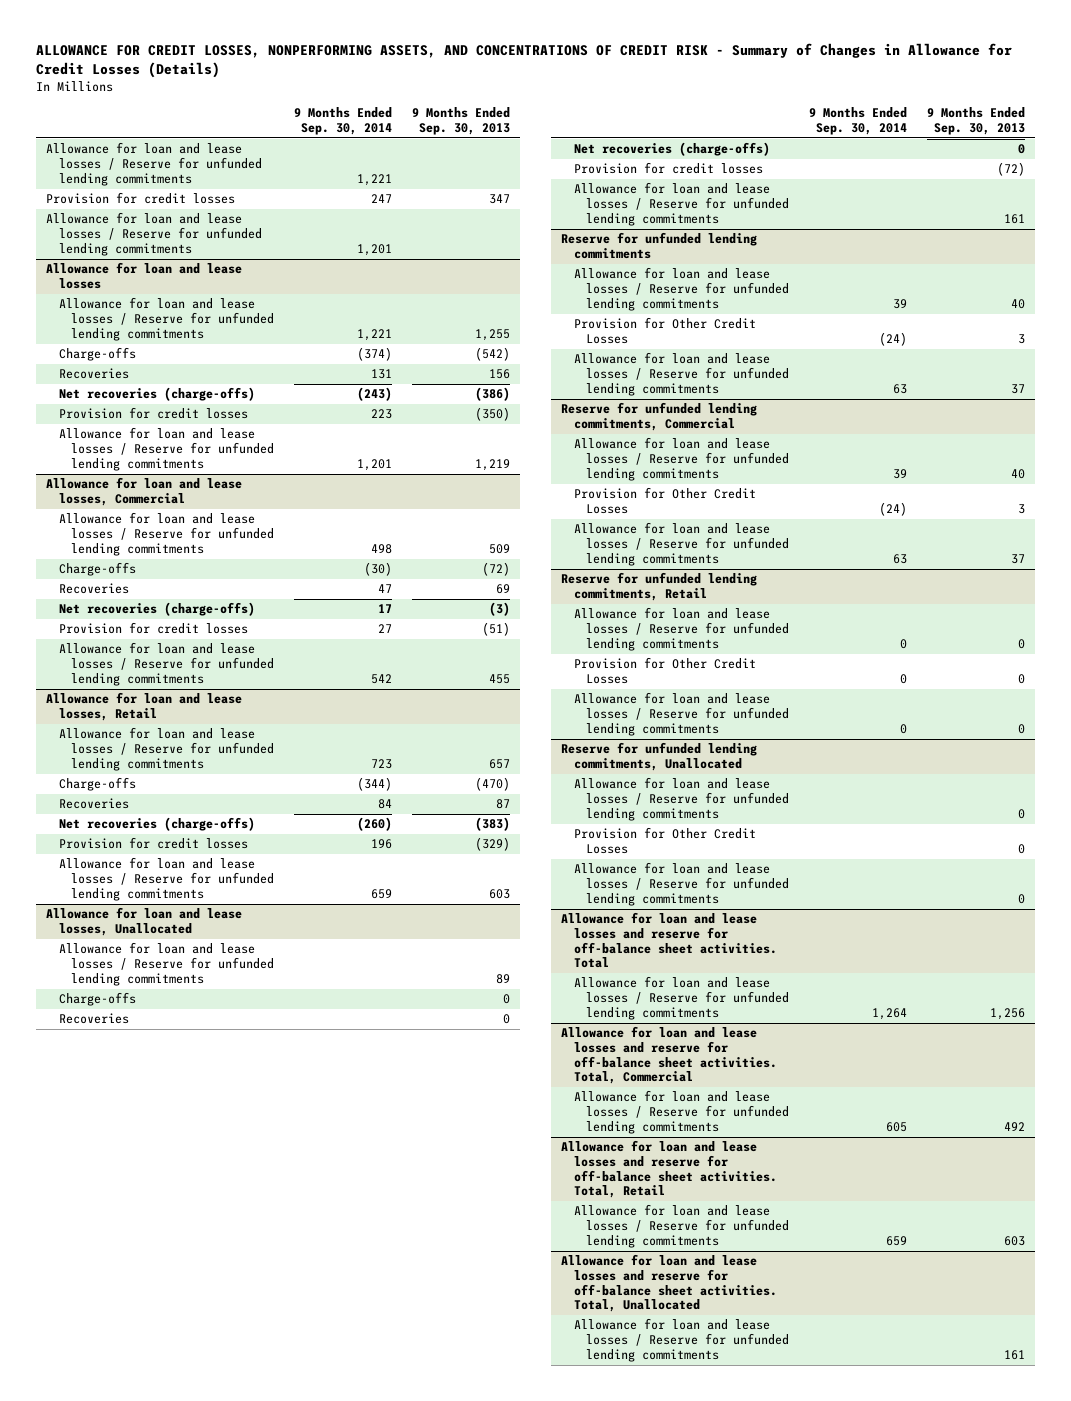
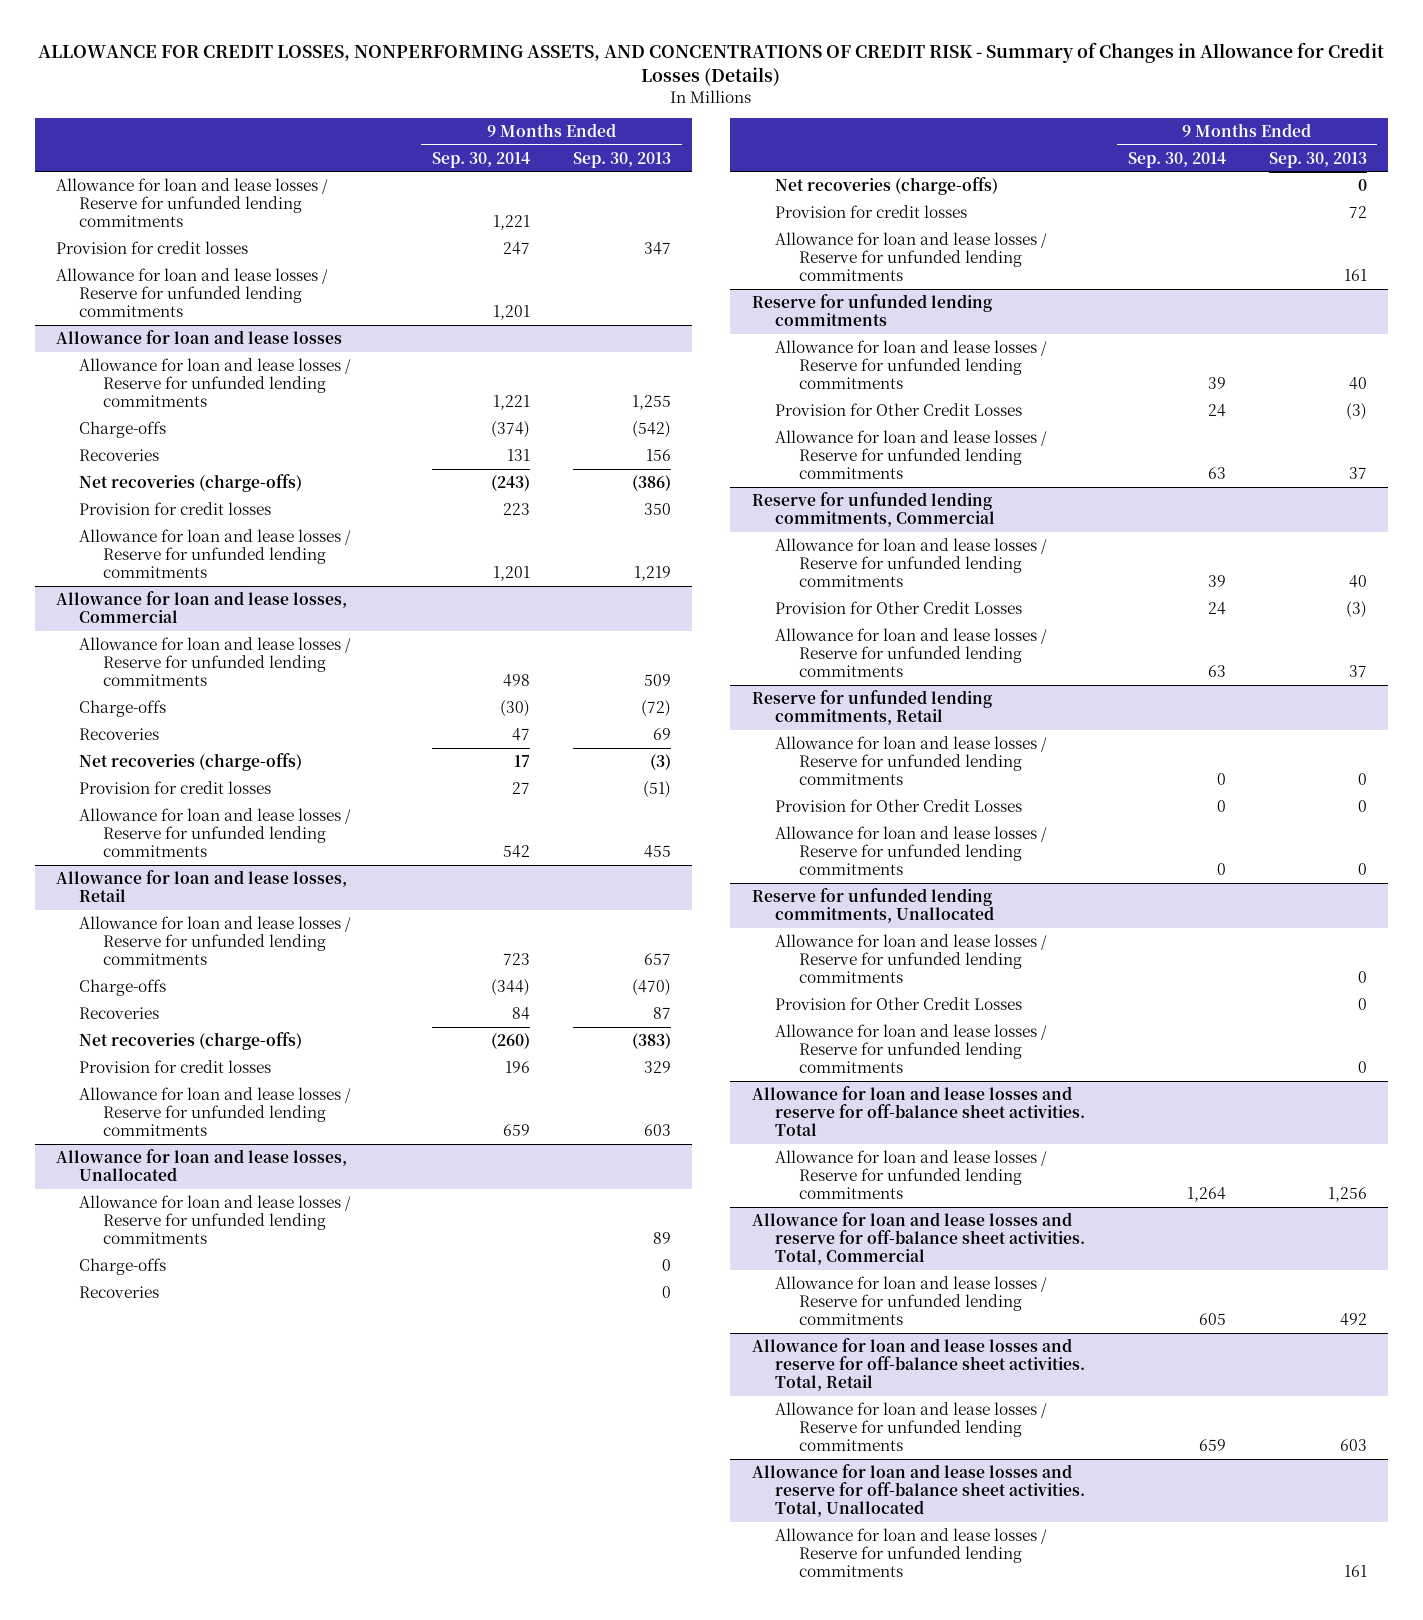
@ Allowance for loan and lease losses
- Provision for credit losses | 223 | (350)
+ Provision for credit losses | 223 | 350
@ Allowance for loan and lease losses, Retail
- Provision for credit losses | 196 | (329)
+ Provision for credit losses | 196 | 329
@ Allowance for loan and lease losses, Unallocated
- Provision for credit losses | | (72)
+ Provision for credit losses | | 72
@ Reserve for unfunded lending commitments
- Provision for Other Credit Losses | (24) | 3
+ Provision for Other Credit Losses | 24 | (3)
@ Reserve for unfunded lending commitments, Commercial
- Provision for Other Credit Losses | (24) | 3
+ Provision for Other Credit Losses | 24 | (3)

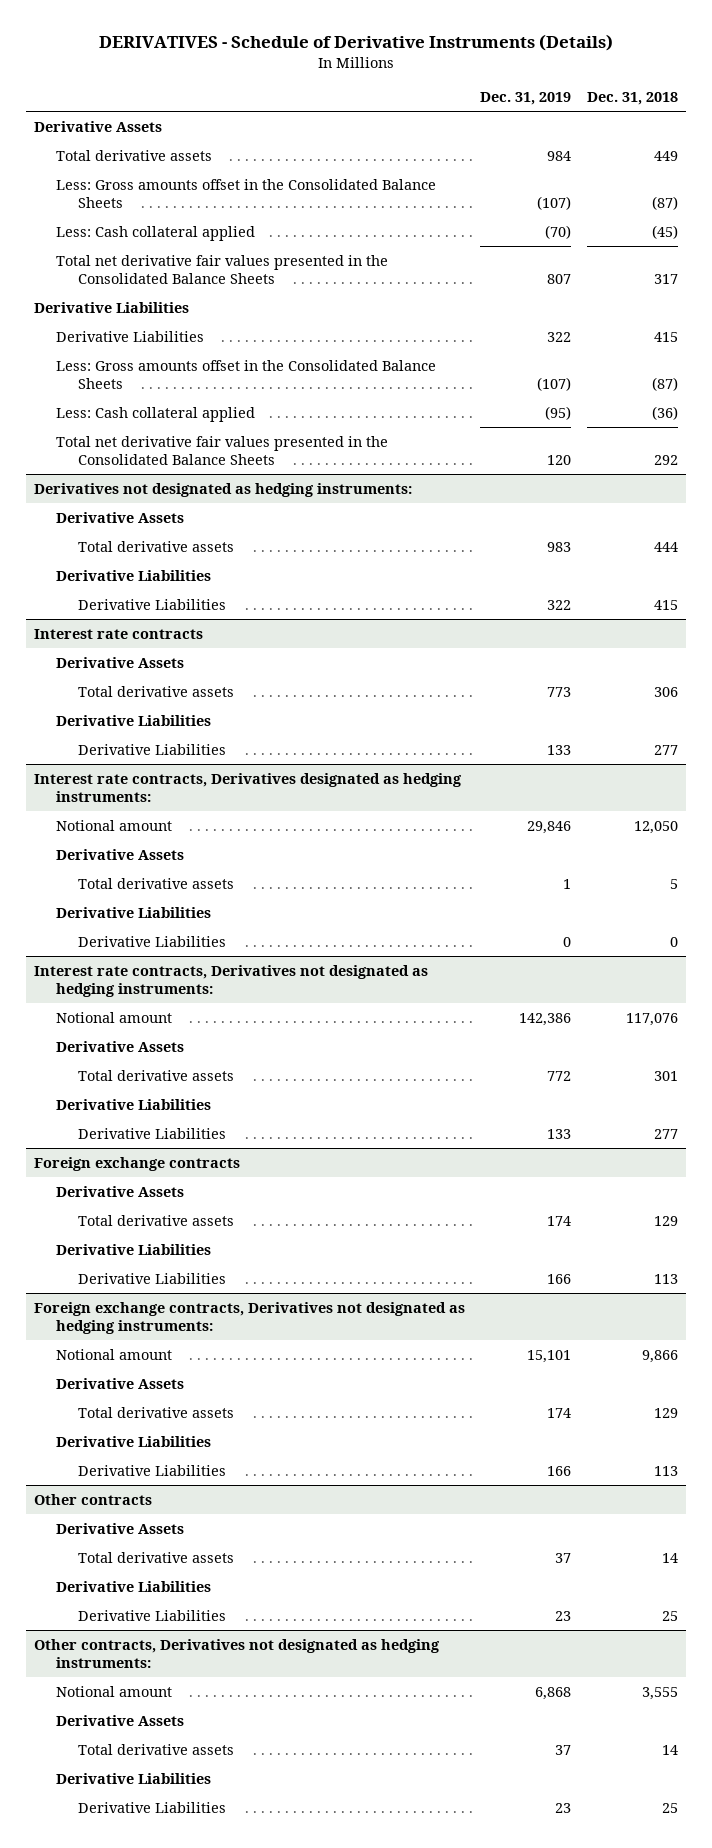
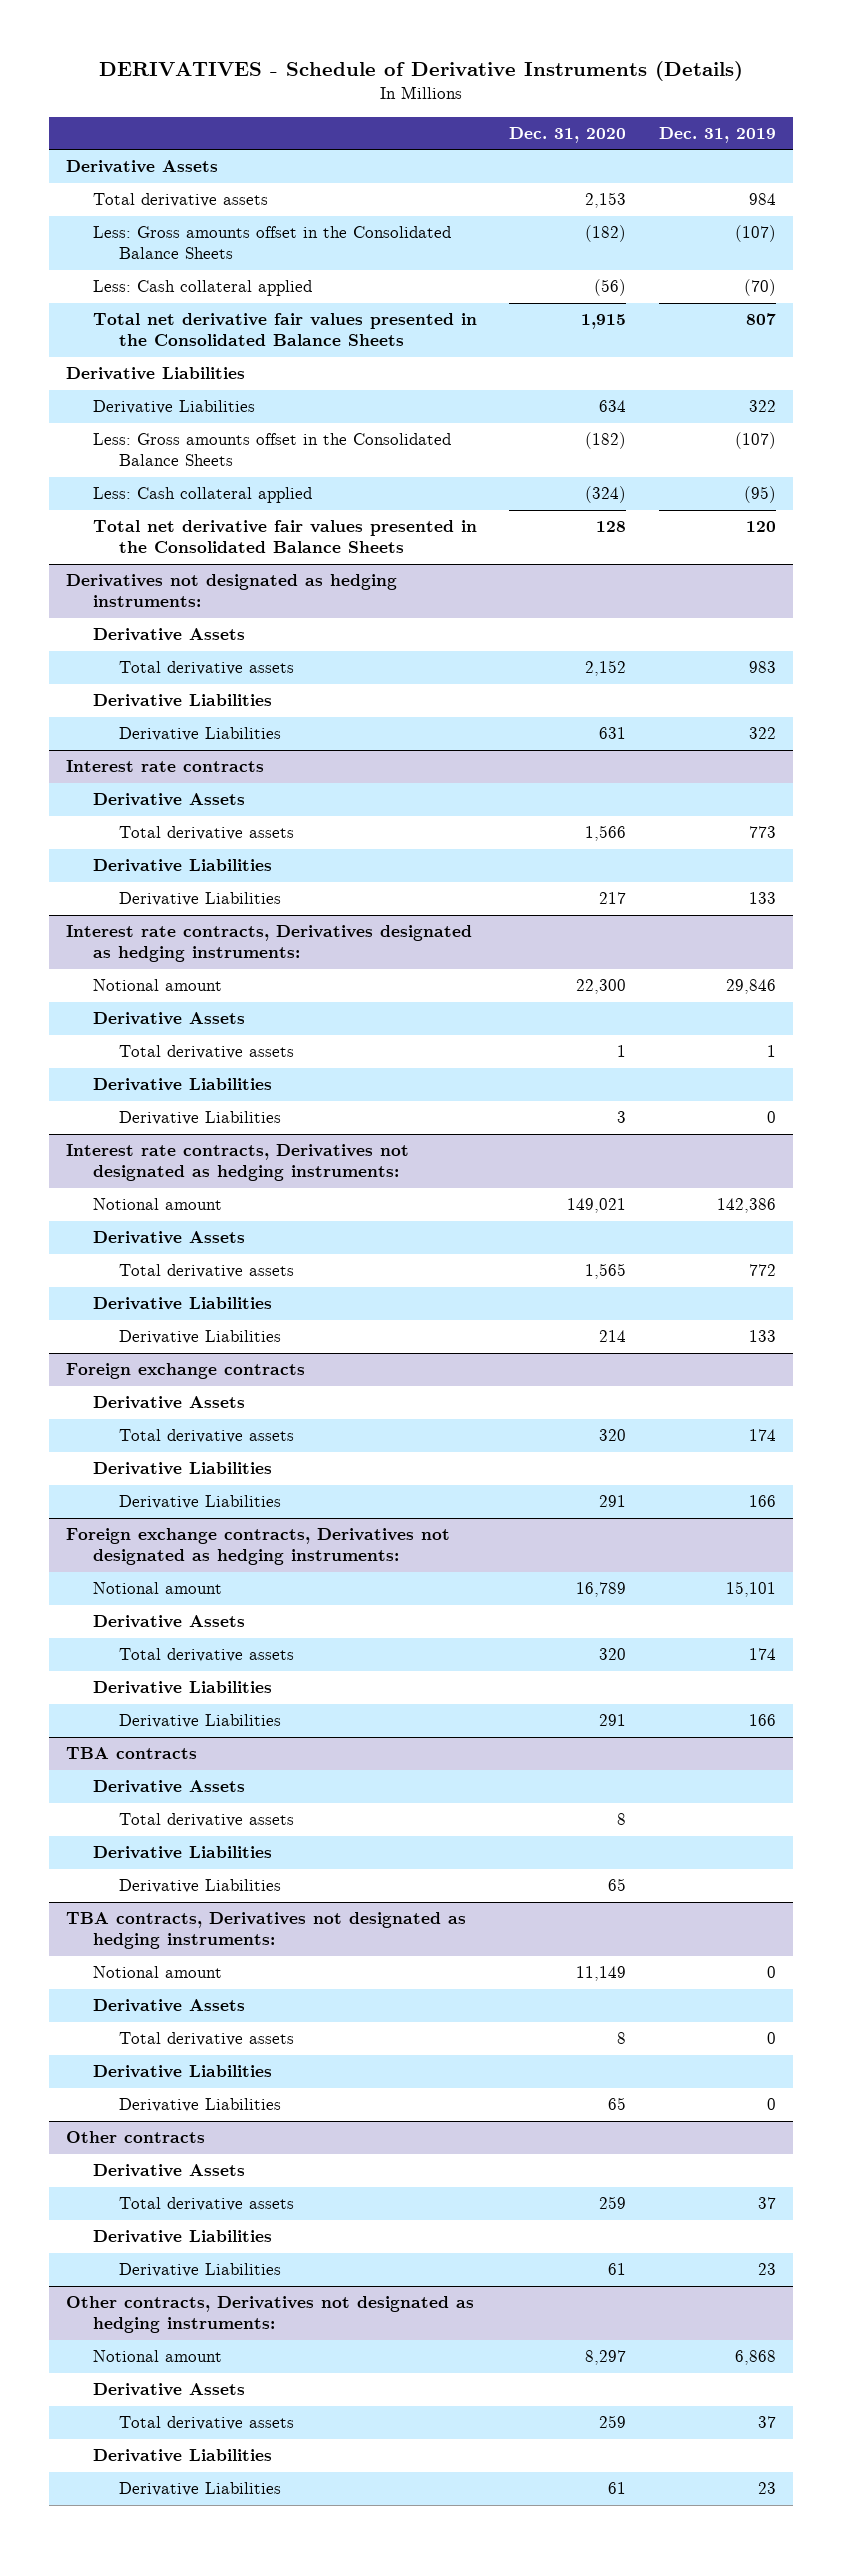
- | Dec. 31, 2019 | Dec. 31, 2018
+ | Dec. 31, 2020 | Dec. 31, 2019
+ TBA contracts
+ Derivative Assets
+ Total derivative assets | 8 |
+ Derivative Liabilities
+ Derivative Liabilities | 65 |
+ TBA contracts, Derivatives not designated as hedging instruments:
+ Notional amount | 11,149 | 0
+ Derivative Assets
+ Total derivative assets | 8 | 0
+ Derivative Liabilities
+ Derivative Liabilities | 65 | 0

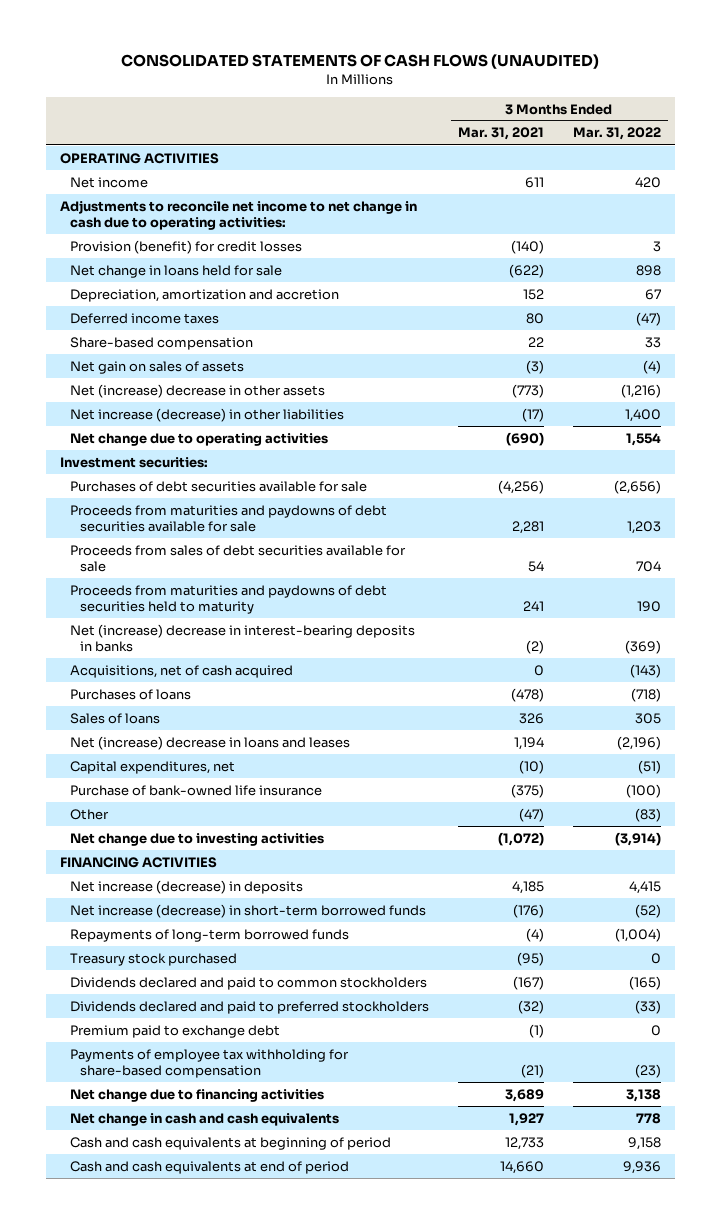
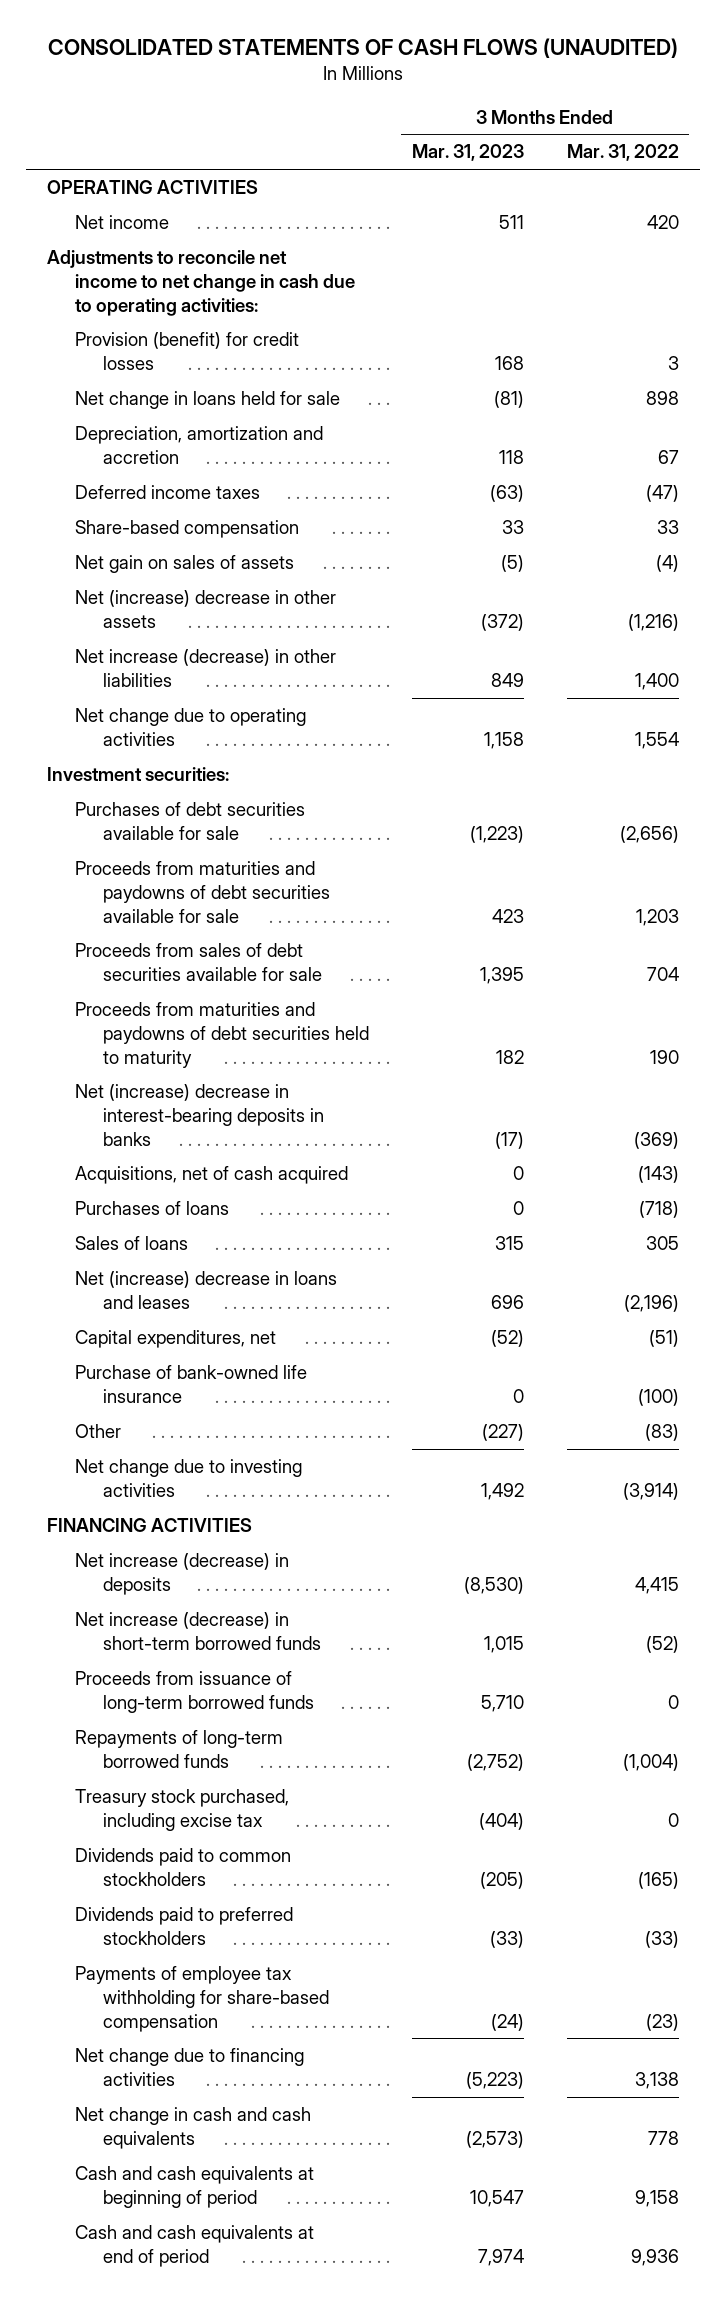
- | 3 Months Ended Mar. 31, 2021 | 3 Months Ended Mar. 31, 2022
+ | 3 Months Ended Mar. 31, 2023 | 3 Months Ended Mar. 31, 2022
+ Proceeds from issuance of long-term borrowed funds | 5,710 | 0
- Treasury stock purchased | (95) | 0
- Dividends declared and paid to common stockholders | (167) | (165)
- Dividends declared and paid to preferred stockholders | (32) | (33)
- Premium paid to exchange debt | (1) | 0
+ Treasury stock purchased, including excise tax | (404) | 0
+ Dividends paid to common stockholders | (205) | (165)
+ Dividends paid to preferred stockholders | (33) | (33)

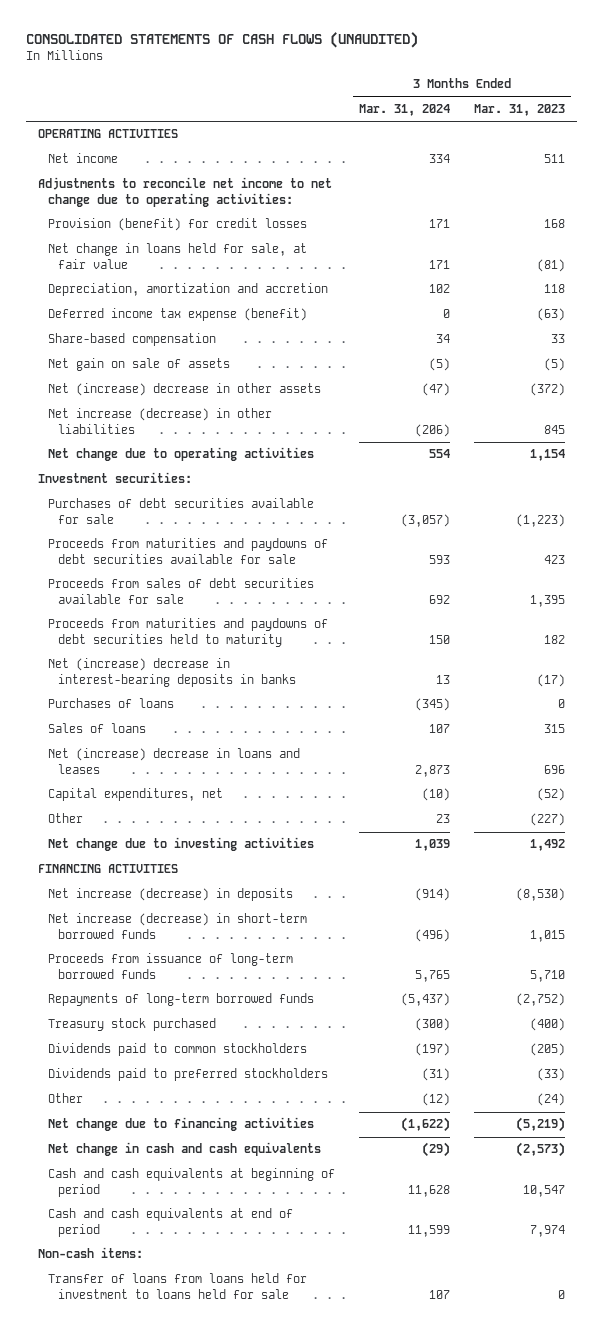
- | 3 Months Ended Mar. 31, 2023 | 3 Months Ended Mar. 31, 2022
+ | 3 Months Ended Mar. 31, 2024 | 3 Months Ended Mar. 31, 2023
- Adjustments to reconcile net income to net change in cash due to operating activities:
+ Adjustments to reconcile net income to net change due to operating activities:
- Net change in loans held for sale | (81) | 898
+ Net change in loans held for sale, at fair value | 171 | (81)
- Deferred income taxes | (63) | (47)
+ Deferred income tax expense (benefit) | 0 | (63)
- Net gain on sales of assets | (5) | (4)
+ Net gain on sale of assets | (5) | (5)
- Net increase (decrease) in other liabilities | 849 | 1,400
- Net change due to operating activities | 1,158 | 1,554
+ Net increase (decrease) in other liabilities | (206) | 845
+ Net change due to operating activities | 554 | 1,154
- Acquisitions, net of cash acquired | 0 | (143)
- Purchase of bank-owned life insurance | 0 | (100)
- Treasury stock purchased, including excise tax | (404) | 0
+ Treasury stock purchased | (300) | (400)
- Payments of employee tax withholding for share-based compensation | (24) | (23)
- Net change due to financing activities | (5,223) | 3,138
+ Other | (12) | (24)
+ Net change due to financing activities | (1,622) | (5,219)
+ Non-cash items:
+ Transfer of loans from loans held for investment to loans held for sale | 107 | 0

